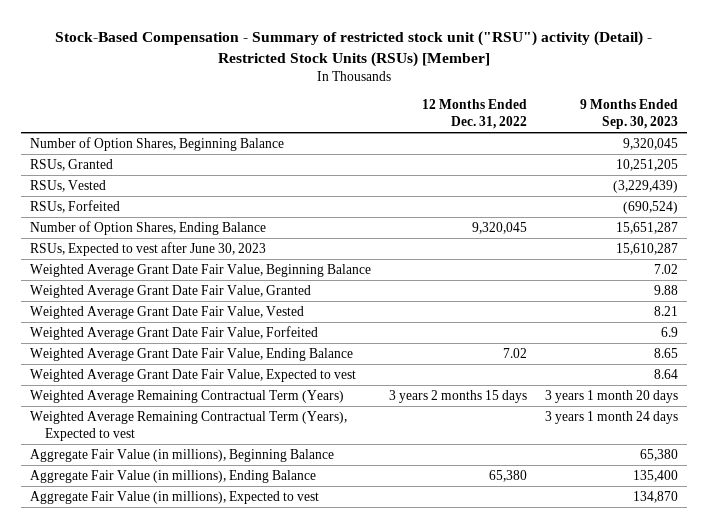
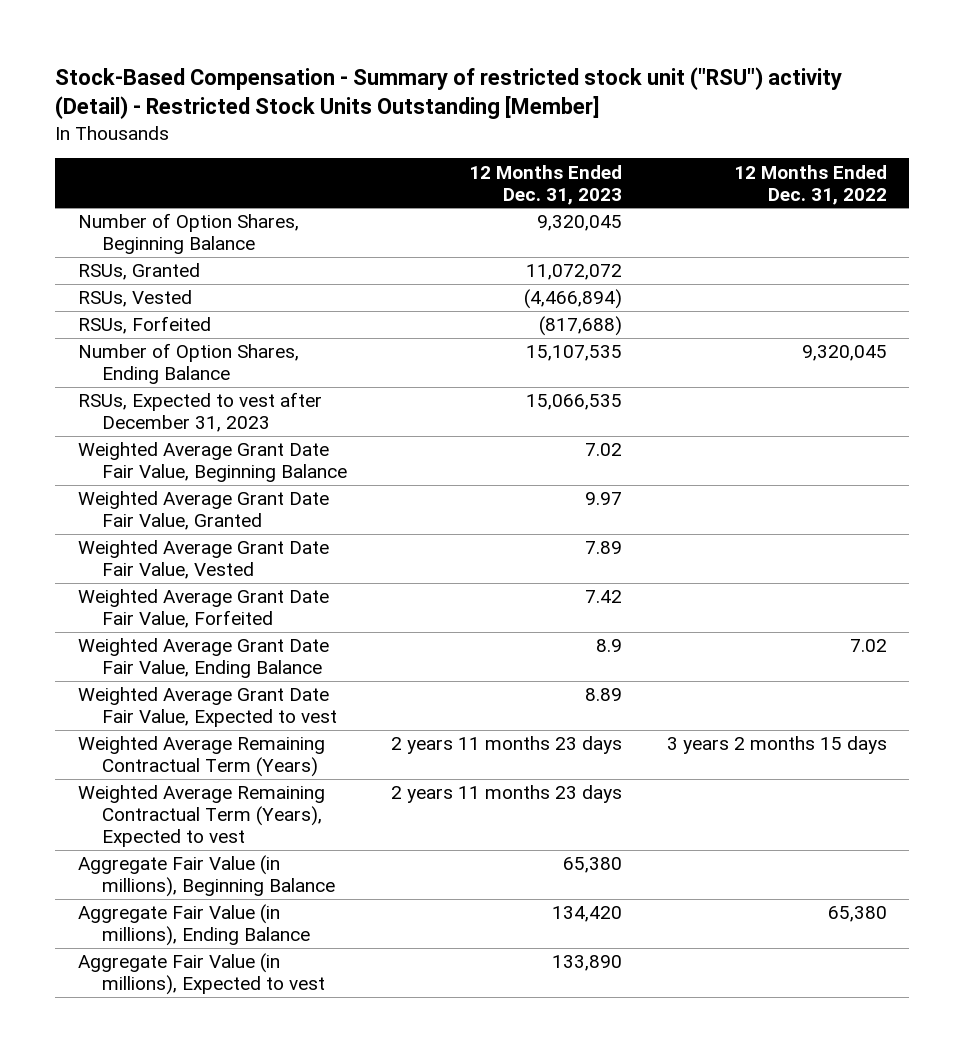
- Stock-Based Compensation - Summary of restricted stock unit ("RSU") activity (Detail) - Restricted Stock Units (RSUs) [Member]
+ Stock-Based Compensation - Summary of restricted stock unit ("RSU") activity (Detail) - Restricted Stock Units Outstanding [Member]
- | 12 Months Ended Dec. 31, 2022 | 9 Months Ended Sep. 30, 2023
+ | 12 Months Ended Dec. 31, 2023 | 12 Months Ended Dec. 31, 2022
- RSUs, Expected to vest after June 30, 2023 | | 15,610,287
+ RSUs, Expected to vest after December 31, 2023 | 15,066,535 |

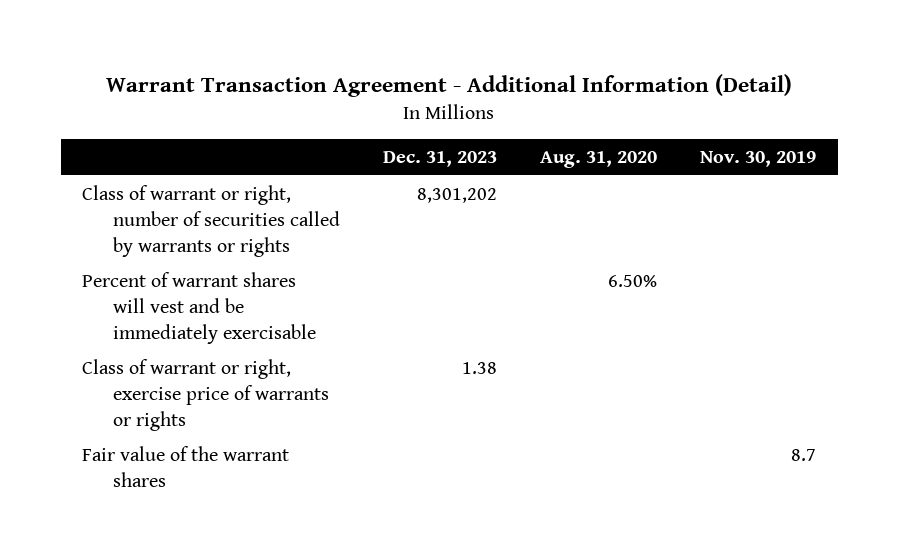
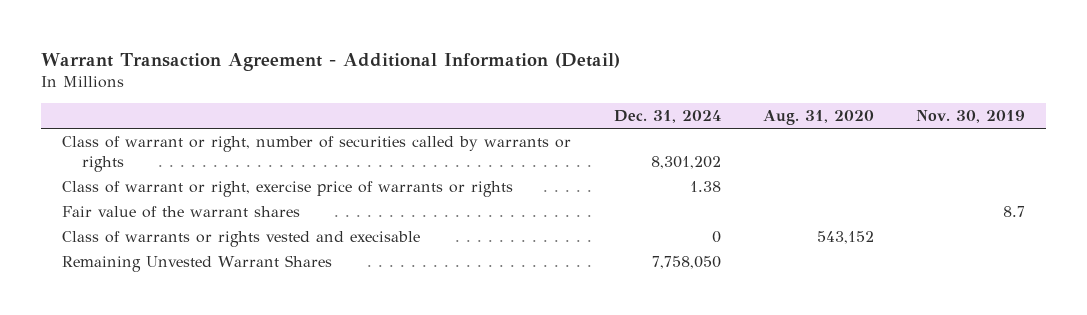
- | Dec. 31, 2023 | Aug. 31, 2020 | Nov. 30, 2019
+ | Dec. 31, 2024 | Aug. 31, 2020 | Nov. 30, 2019
- Percent of warrant shares will vest and be immediately exercisable | | 6.50% |
+ Class of warrants or rights vested and execisable | 0 | 543,152 |
+ Remaining Unvested Warrant Shares | 7,758,050 | |

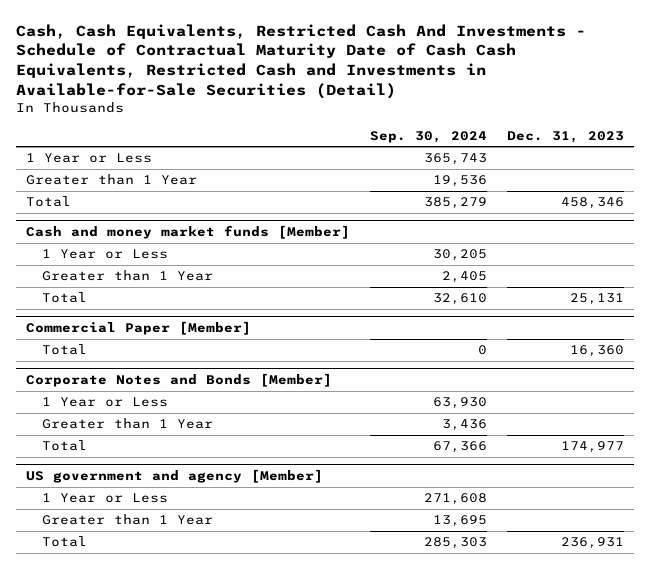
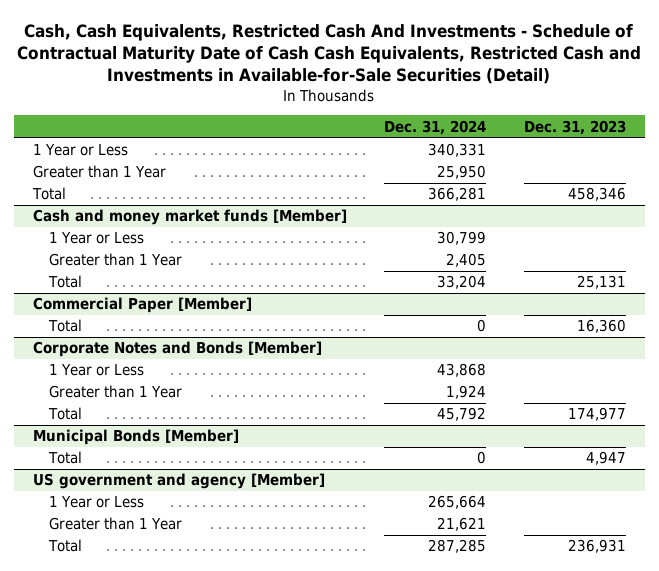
- | Sep. 30, 2024 | Dec. 31, 2023
+ | Dec. 31, 2024 | Dec. 31, 2023
+ Municipal Bonds [Member]
+ Total | 0 | 4,947

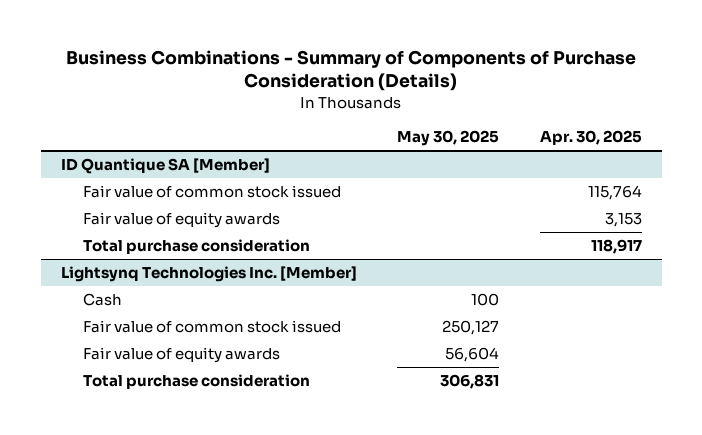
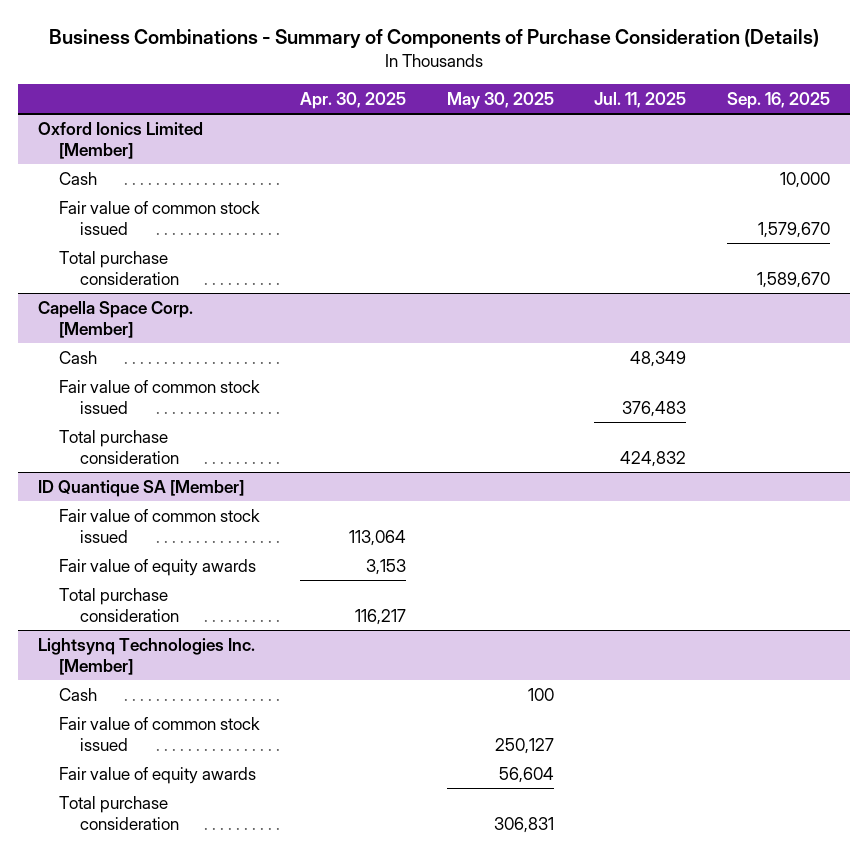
- | May 30, 2025 | Apr. 30, 2025
+ | Apr. 30, 2025 | May 30, 2025 | Jul. 11, 2025 | Sep. 16, 2025
+ Oxford Ionics Limited [Member]
+ Cash | | | | 10,000
+ Fair value of common stock issued | | | | 1,579,670
+ Total purchase consideration | | | | 1,589,670
+ Capella Space Corp. [Member]
+ Cash | | | 48,349 |
+ Fair value of common stock issued | | | 376,483 |
+ Total purchase consideration | | | 424,832 |
@ ID Quantique SA [Member]
- Fair value of common stock issued | | 115,764
+ Fair value of common stock issued | 113,064 | | |
- Total purchase consideration | | 118,917
+ Total purchase consideration | 116,217 | | |

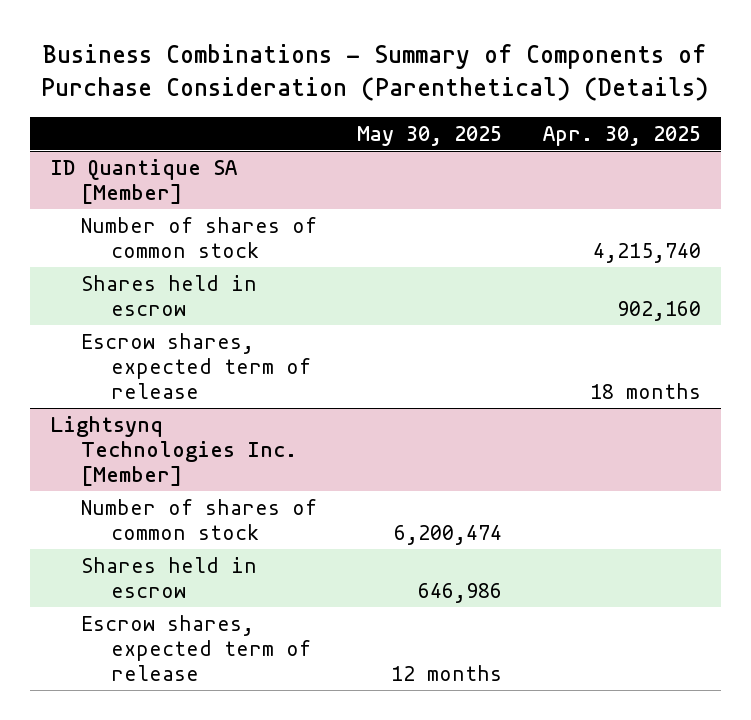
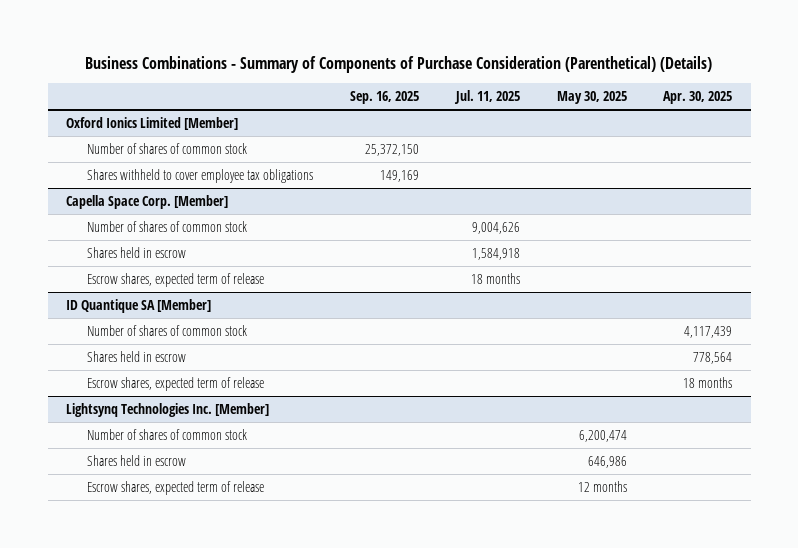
- | May 30, 2025 | Apr. 30, 2025
+ | Sep. 16, 2025 | Jul. 11, 2025 | May 30, 2025 | Apr. 30, 2025
+ Oxford Ionics Limited [Member]
+ Number of shares of common stock | 25,372,150 | | |
+ Shares withheld to cover employee tax obligations | 149,169 | | |
+ Capella Space Corp. [Member]
+ Number of shares of common stock | | 9,004,626 | |
+ Shares held in escrow | | 1,584,918 | |
+ Escrow shares, expected term of release | | 18 months | |
@ ID Quantique SA [Member]
- Number of shares of common stock | | 4,215,740
- Shares held in escrow | | 902,160
+ Number of shares of common stock | | | | 4,117,439
+ Shares held in escrow | | | | 778,564

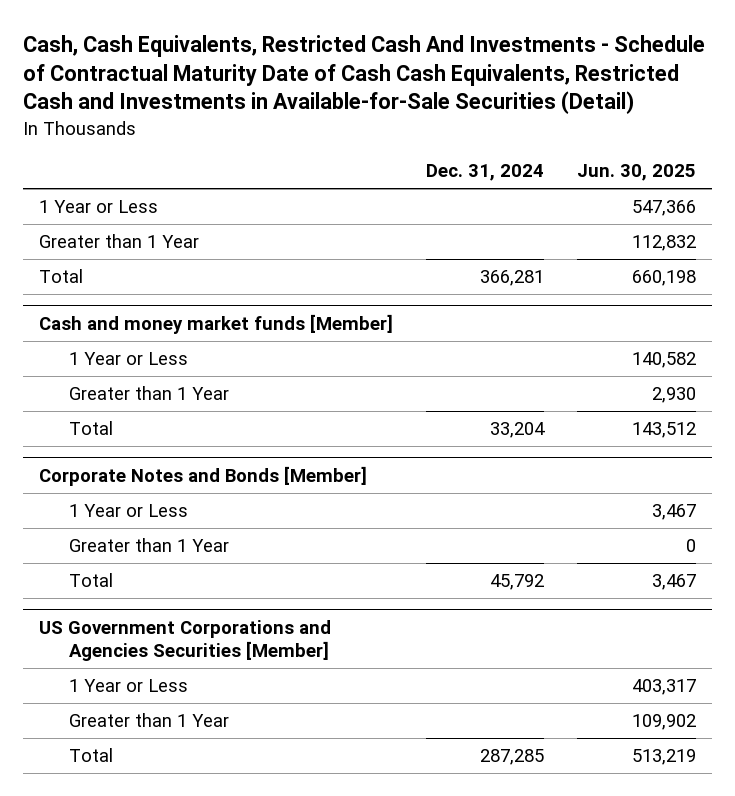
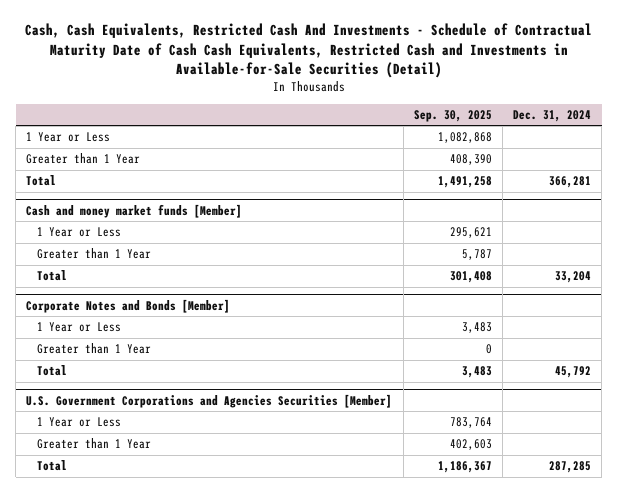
- | Dec. 31, 2024 | Jun. 30, 2025
+ | Sep. 30, 2025 | Dec. 31, 2024
- US Government Corporations and Agencies Securities [Member]
+ U.S. Government Corporations and Agencies Securities [Member]

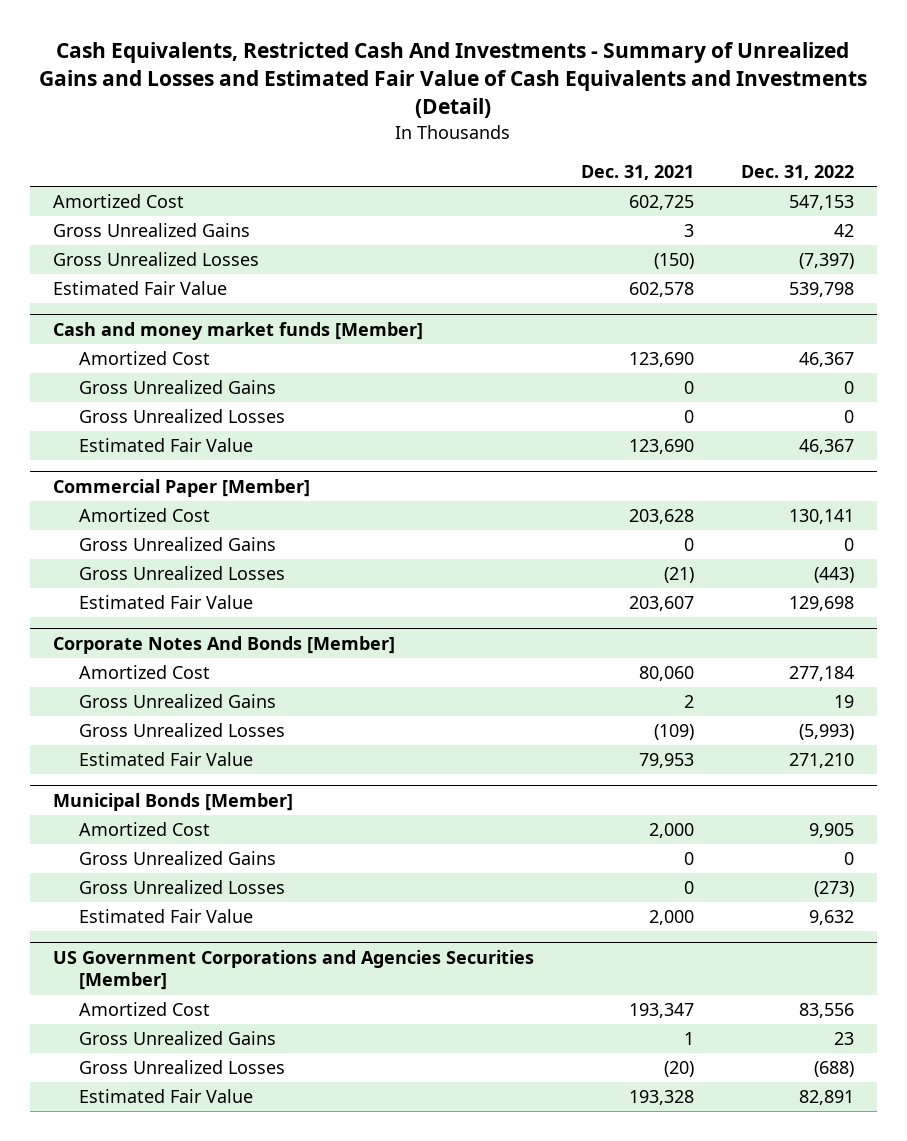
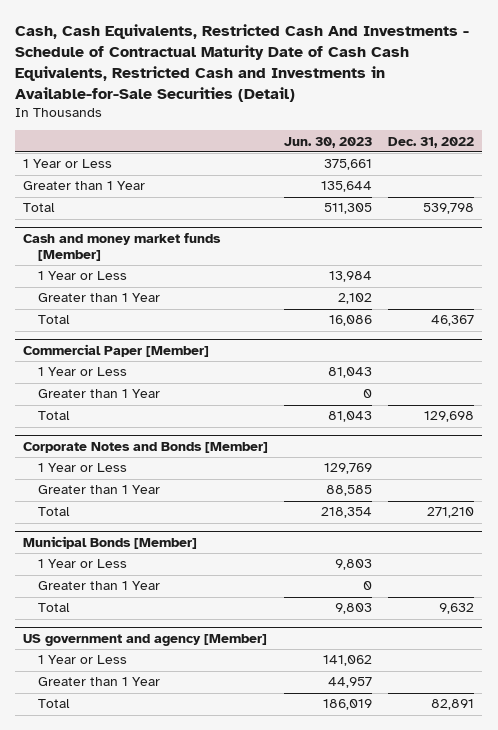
- Cash Equivalents, Restricted Cash And Investments - Summary of Unrealized Gains and Losses and Estimated Fair Value of Cash Equivalents and Investments (Detail)
+ Cash, Cash Equivalents, Restricted Cash And Investments - Schedule of Contractual Maturity Date of Cash Cash Equivalents, Restricted Cash and Investments in Available-for-Sale Securities (Detail)
- | Dec. 31, 2021 | Dec. 31, 2022
+ | Jun. 30, 2023 | Dec. 31, 2022
- Amortized Cost | 602,725 | 547,153
- Gross Unrealized Gains | 3 | 42
- Gross Unrealized Losses | (150) | (7,397)
- Estimated Fair Value | 602,578 | 539,798
+ 1 Year or Less | 375,661 |
+ Greater than 1 Year | 135,644 |
+ Total | 511,305 | 539,798
@ Cash and money market funds [Member]
- Amortized Cost | 123,690 | 46,367
- Gross Unrealized Gains | 0 | 0
- Gross Unrealized Losses | 0 | 0
- Estimated Fair Value | 123,690 | 46,367
+ 1 Year or Less | 13,984 |
+ Greater than 1 Year | 2,102 |
+ Total | 16,086 | 46,367
@ Commercial Paper [Member]
- Amortized Cost | 203,628 | 130,141
- Gross Unrealized Gains | 0 | 0
- Gross Unrealized Losses | (21) | (443)
- Estimated Fair Value | 203,607 | 129,698
- Corporate Notes And Bonds [Member]
- Amortized Cost | 80,060 | 277,184
- Gross Unrealized Gains | 2 | 19
- Gross Unrealized Losses | (109) | (5,993)
- Estimated Fair Value | 79,953 | 271,210
@ Commercial Paper [Member]
+ 1 Year or Less | 81,043 |
+ Greater than 1 Year | 0 |
+ Total | 81,043 | 129,698
+ Corporate Notes and Bonds [Member]
+ 1 Year or Less | 129,769 |
+ Greater than 1 Year | 88,585 |
+ Total | 218,354 | 271,210
@ Municipal Bonds [Member]
- Amortized Cost | 2,000 | 9,905
- Gross Unrealized Gains | 0 | 0
- Gross Unrealized Losses | 0 | (273)
- Estimated Fair Value | 2,000 | 9,632
- US Government Corporations and Agencies Securities [Member]
- Amortized Cost | 193,347 | 83,556
- Gross Unrealized Gains | 1 | 23
- Gross Unrealized Losses | (20) | (688)
- Estimated Fair Value | 193,328 | 82,891
@ Municipal Bonds [Member]
+ 1 Year or Less | 9,803 |
+ Greater than 1 Year | 0 |
+ Total | 9,803 | 9,632
+ US government and agency [Member]
+ 1 Year or Less | 141,062 |
+ Greater than 1 Year | 44,957 |
+ Total | 186,019 | 82,891

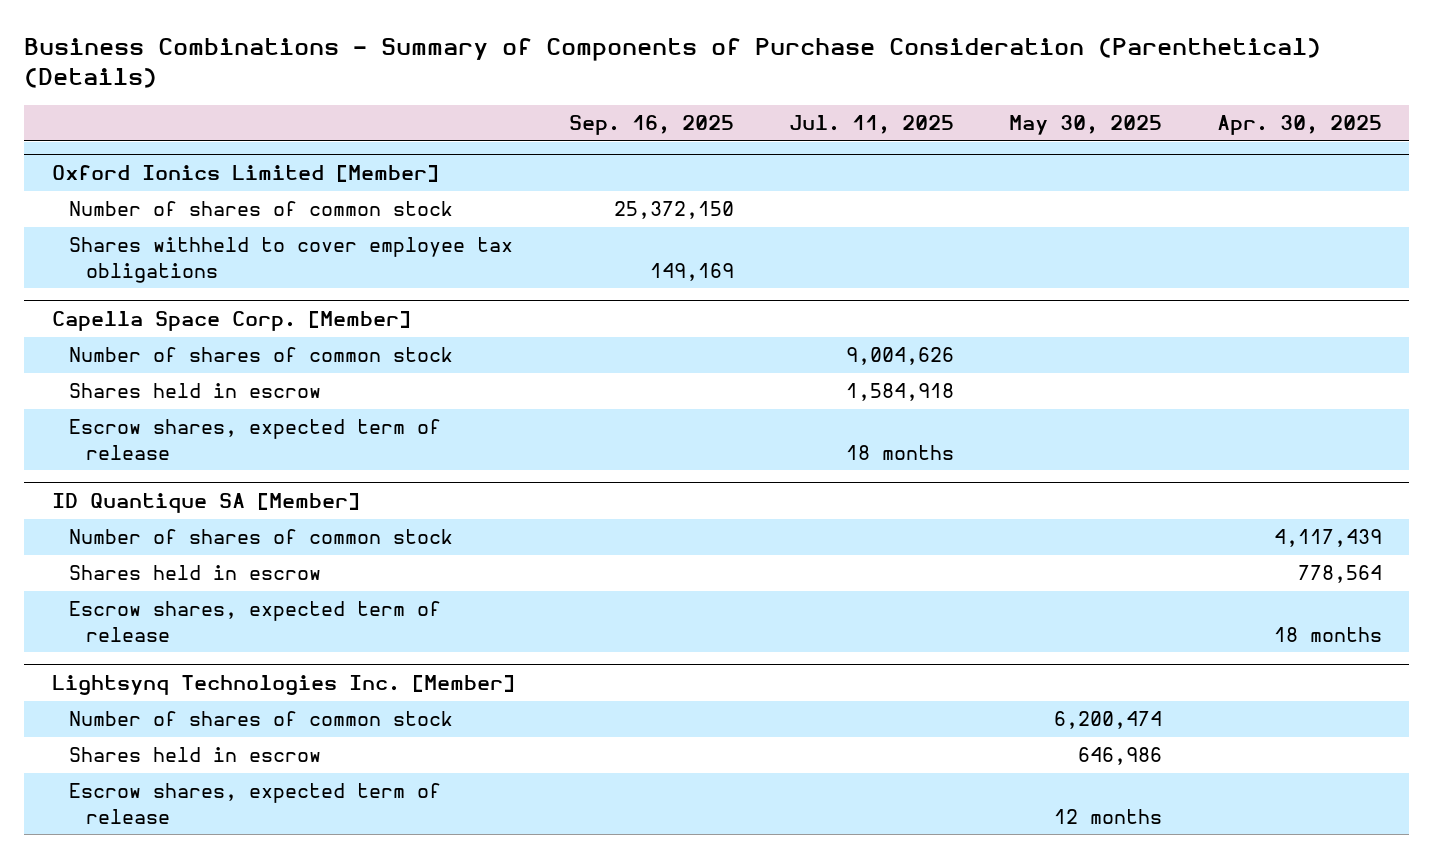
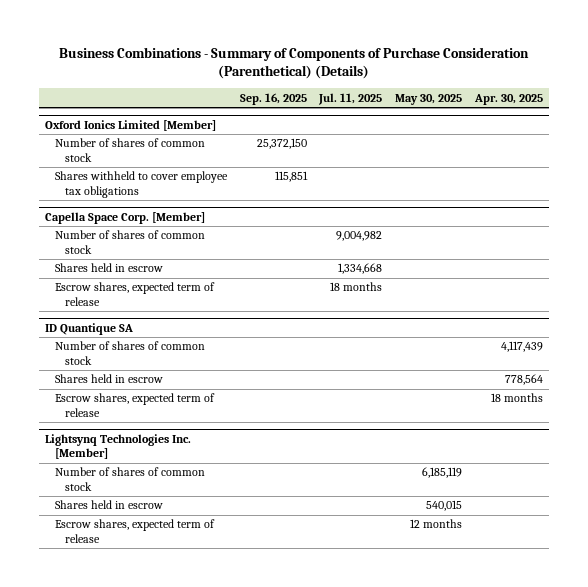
@ Oxford Ionics Limited [Member]
- Shares withheld to cover employee tax obligations | 149,169 | | |
+ Shares withheld to cover employee tax obligations | 115,851 | | |
@ Capella Space Corp. [Member]
- Number of shares of common stock | | 9,004,626 | |
- Shares held in escrow | | 1,584,918 | |
+ Number of shares of common stock | | 9,004,982 | |
+ Shares held in escrow | | 1,334,668 | |
- ID Quantique SA [Member]
+ ID Quantique SA
@ Lightsynq Technologies Inc. [Member]
- Number of shares of common stock | | | 6,200,474 |
- Shares held in escrow | | | 646,986 |
+ Number of shares of common stock | | | 6,185,119 |
+ Shares held in escrow | | | 540,015 |

